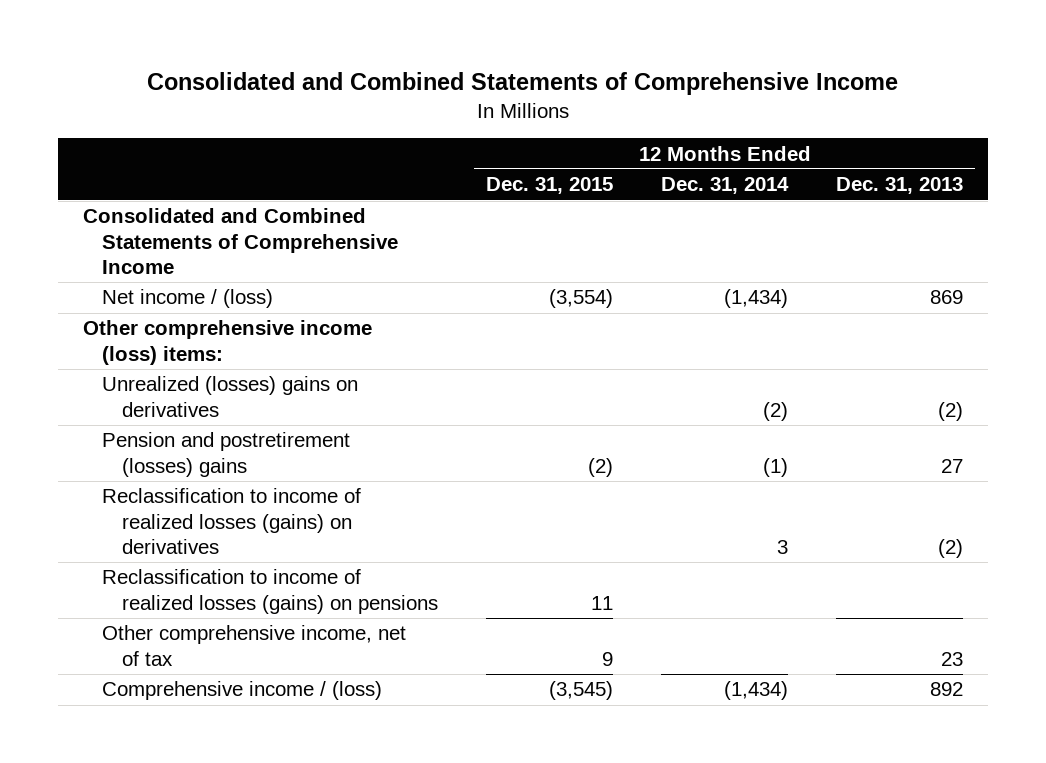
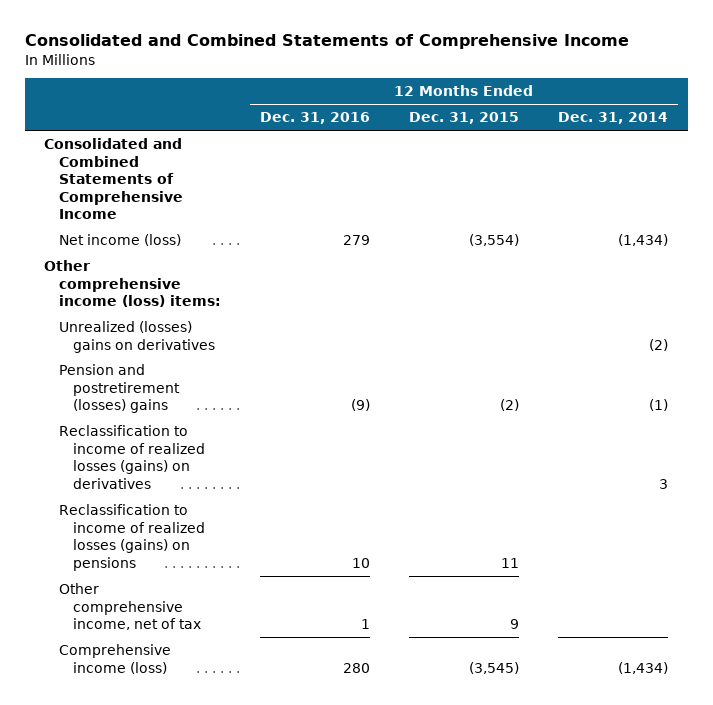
- | 12 Months Ended Dec. 31, 2015 | 12 Months Ended Dec. 31, 2014 | 12 Months Ended Dec. 31, 2013
+ | 12 Months Ended Dec. 31, 2016 | 12 Months Ended Dec. 31, 2015 | 12 Months Ended Dec. 31, 2014
- Net income / (loss) | (3,554) | (1,434) | 869
+ Net income (loss) | 279 | (3,554) | (1,434)
- Comprehensive income / (loss) | (3,545) | (1,434) | 892
+ Comprehensive income (loss) | 280 | (3,545) | (1,434)

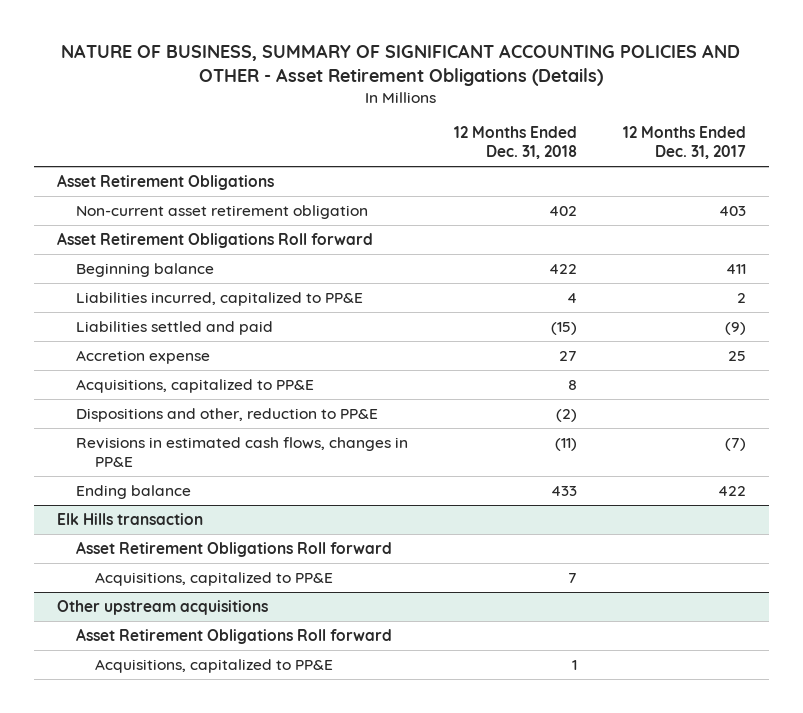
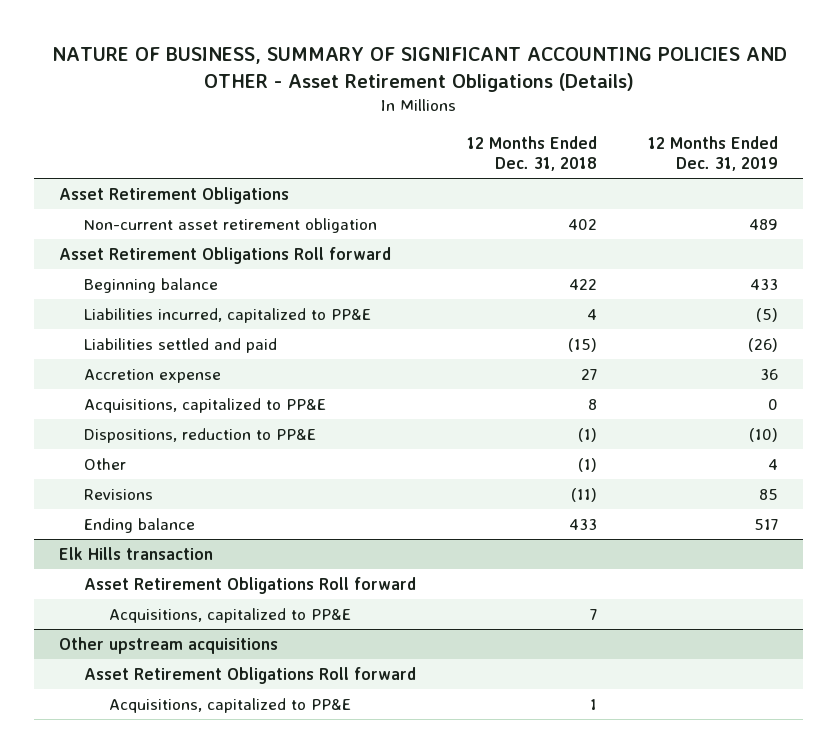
- | 12 Months Ended Dec. 31, 2018 | 12 Months Ended Dec. 31, 2017
+ | 12 Months Ended Dec. 31, 2018 | 12 Months Ended Dec. 31, 2019
- Dispositions and other, reduction to PP&E | (2) |
- Revisions in estimated cash flows, changes in PP&E | (11) | (7)
+ Dispositions, reduction to PP&E | (1) | (10)
+ Other | (1) | 4
+ Revisions | (11) | 85

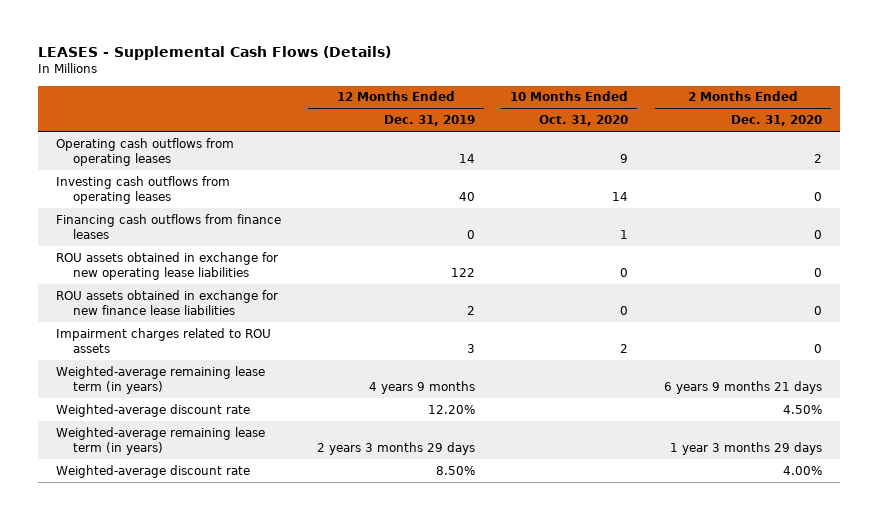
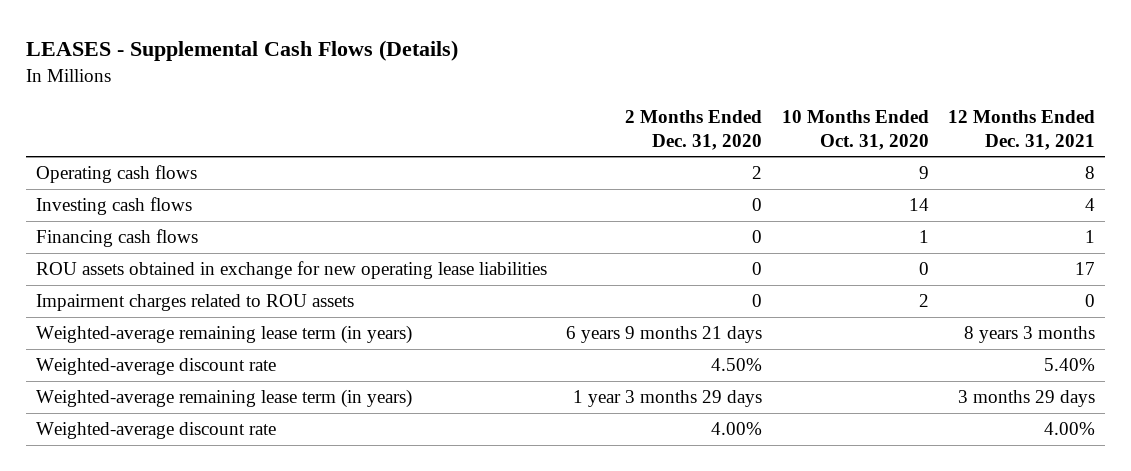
- | 12 Months Ended Dec. 31, 2019 | 10 Months Ended Oct. 31, 2020 | 2 Months Ended Dec. 31, 2020
+ | 2 Months Ended Dec. 31, 2020 | 10 Months Ended Oct. 31, 2020 | 12 Months Ended Dec. 31, 2021
- Operating cash outflows from operating leases | 14 | 9 | 2
- Investing cash outflows from operating leases | 40 | 14 | 0
- Financing cash outflows from finance leases | 0 | 1 | 0
+ Operating cash flows | 2 | 9 | 8
+ Investing cash flows | 0 | 14 | 4
+ Financing cash flows | 0 | 1 | 1
- ROU assets obtained in exchange for new finance lease liabilities | 2 | 0 | 0

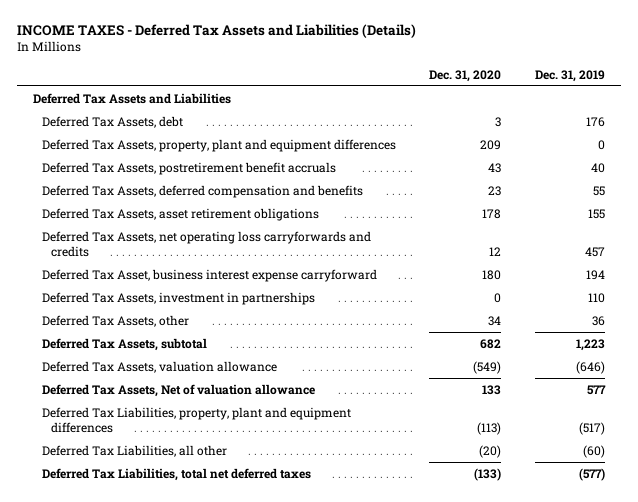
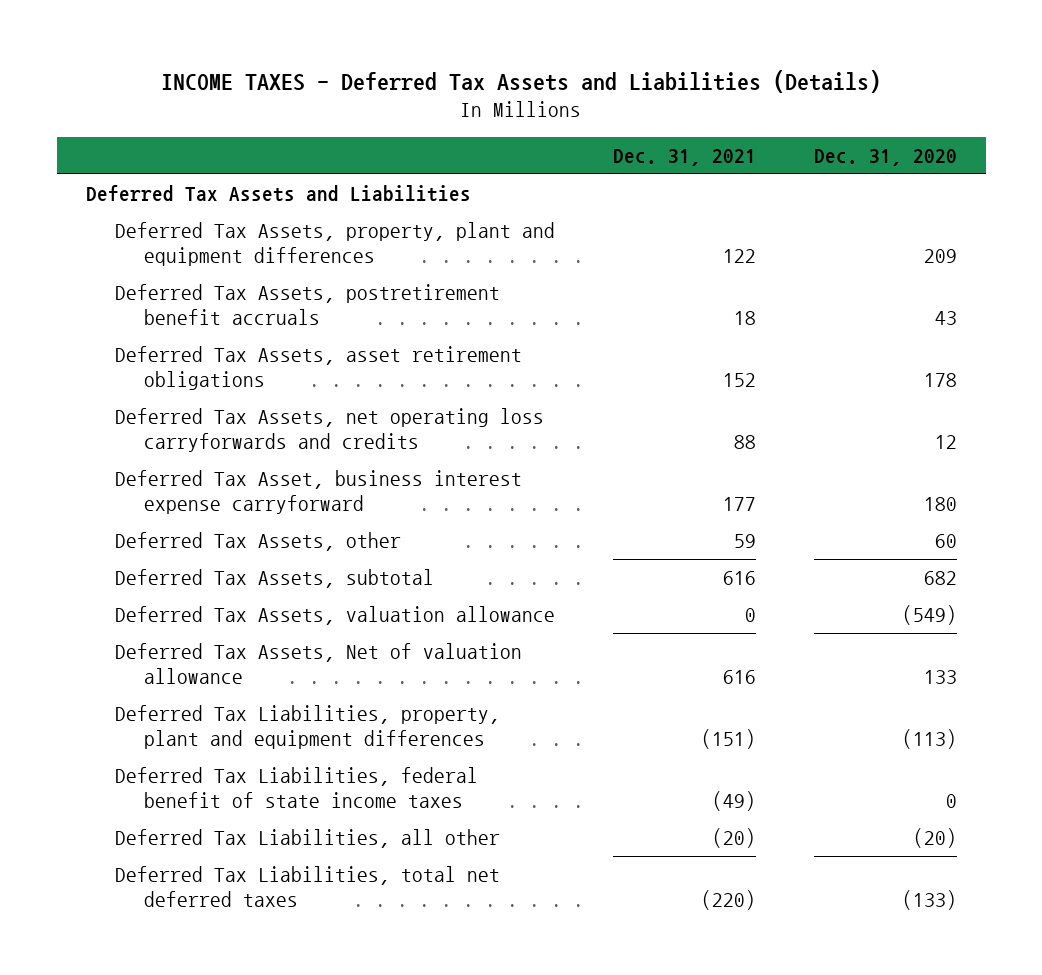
- | Dec. 31, 2020 | Dec. 31, 2019
+ | Dec. 31, 2021 | Dec. 31, 2020
- Deferred Tax Assets, debt | 3 | 176
- Deferred Tax Assets, deferred compensation and benefits | 23 | 55
- Deferred Tax Assets, investment in partnerships | 0 | 110
- Deferred Tax Assets, other | 34 | 36
+ Deferred Tax Assets, other | 59 | 60
+ Deferred Tax Liabilities, federal benefit of state income taxes | (49) | 0

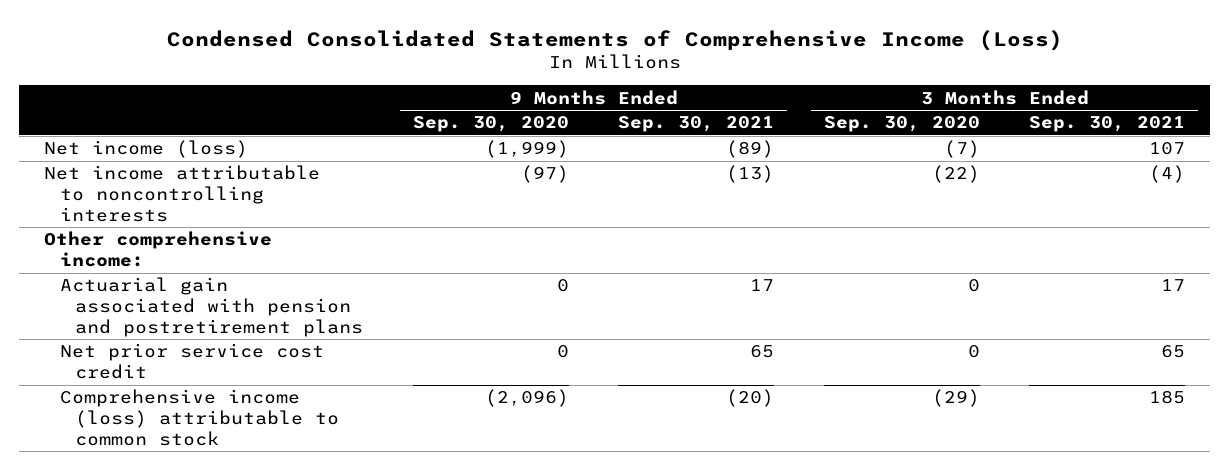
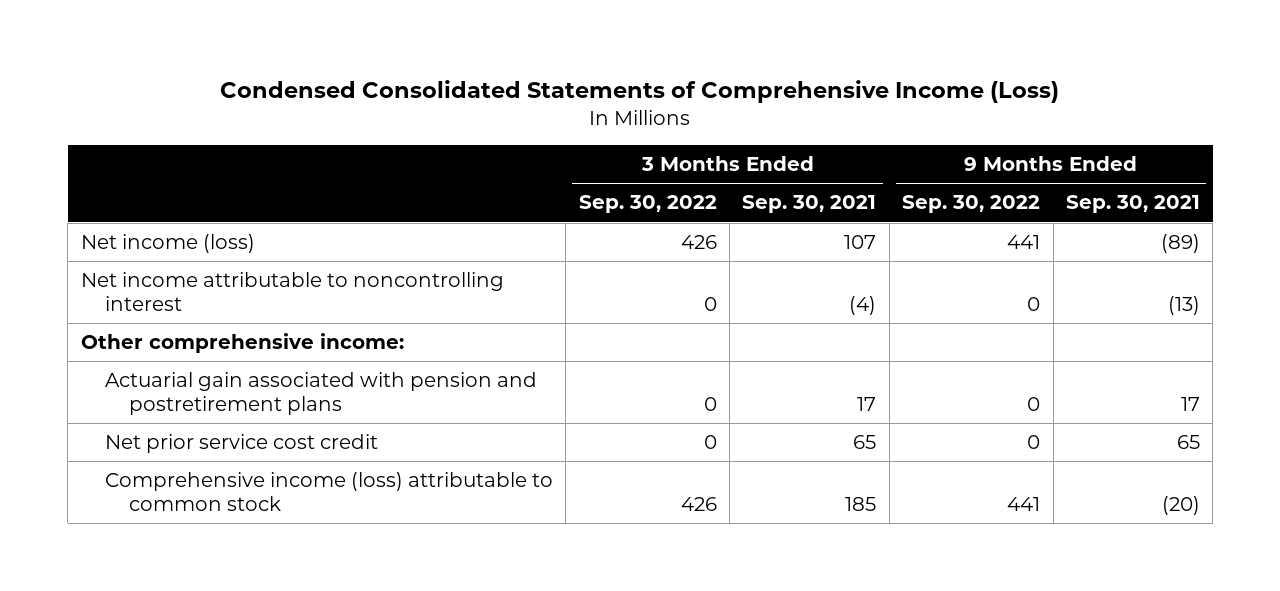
- | 9 Months Ended Sep. 30, 2020 | 9 Months Ended Sep. 30, 2021 | 3 Months Ended Sep. 30, 2020 | 3 Months Ended Sep. 30, 2021
+ | 3 Months Ended Sep. 30, 2022 | 3 Months Ended Sep. 30, 2021 | 9 Months Ended Sep. 30, 2022 | 9 Months Ended Sep. 30, 2021
- Net income attributable to noncontrolling interests | (97) | (13) | (22) | (4)
+ Net income attributable to noncontrolling interest | 0 | (4) | 0 | (13)

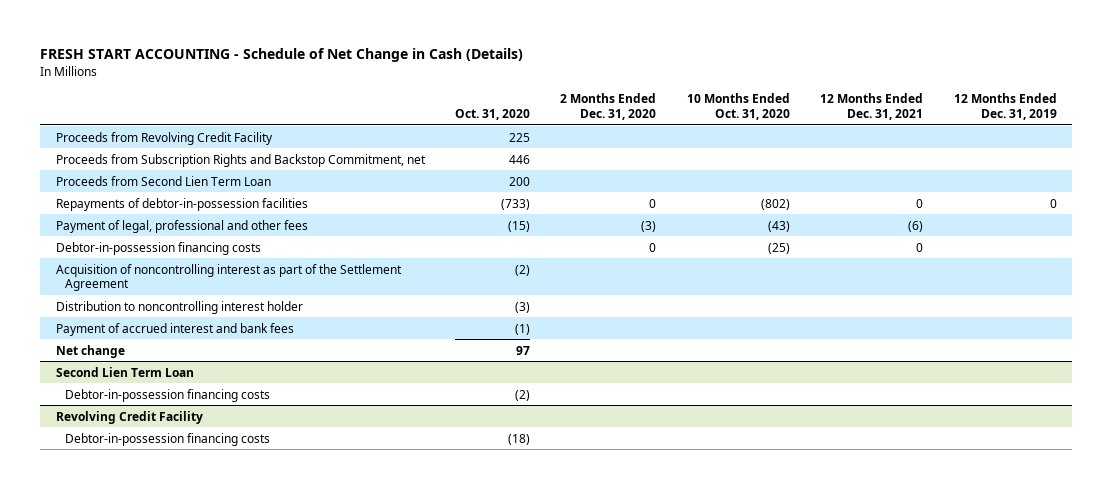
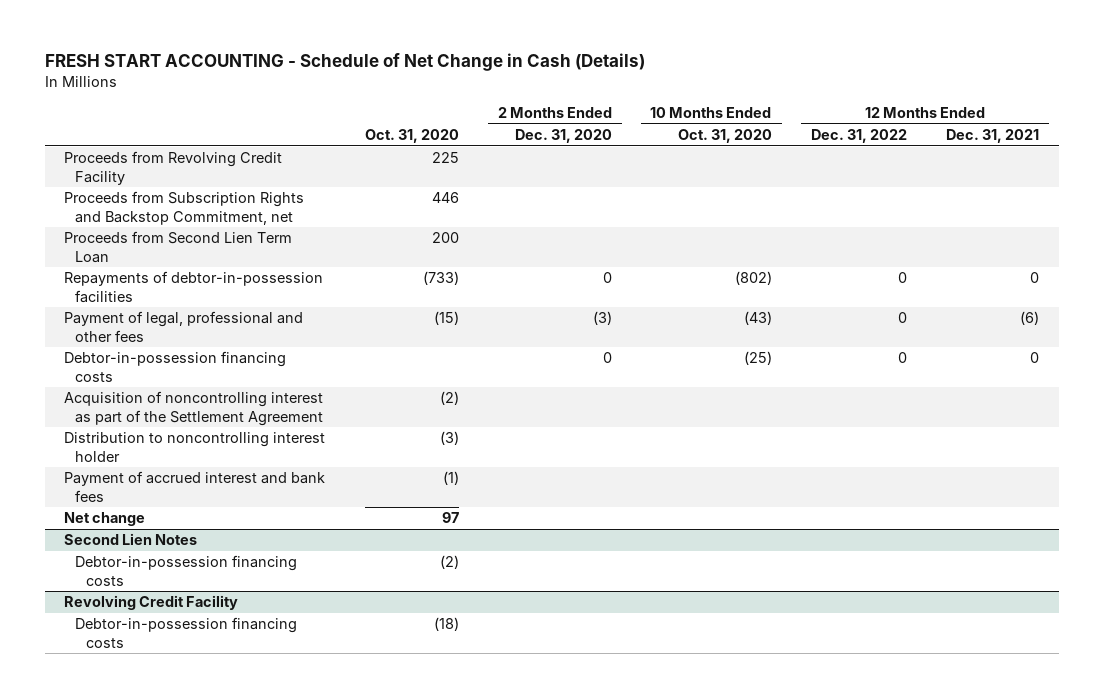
- | Oct. 31, 2020 | 2 Months Ended Dec. 31, 2020 | 10 Months Ended Oct. 31, 2020 | 12 Months Ended Dec. 31, 2021 | 12 Months Ended Dec. 31, 2019
+ | Oct. 31, 2020 | 2 Months Ended Dec. 31, 2020 | 10 Months Ended Oct. 31, 2020 | 12 Months Ended Dec. 31, 2022 | 12 Months Ended Dec. 31, 2021
- Second Lien Term Loan
+ Second Lien Notes

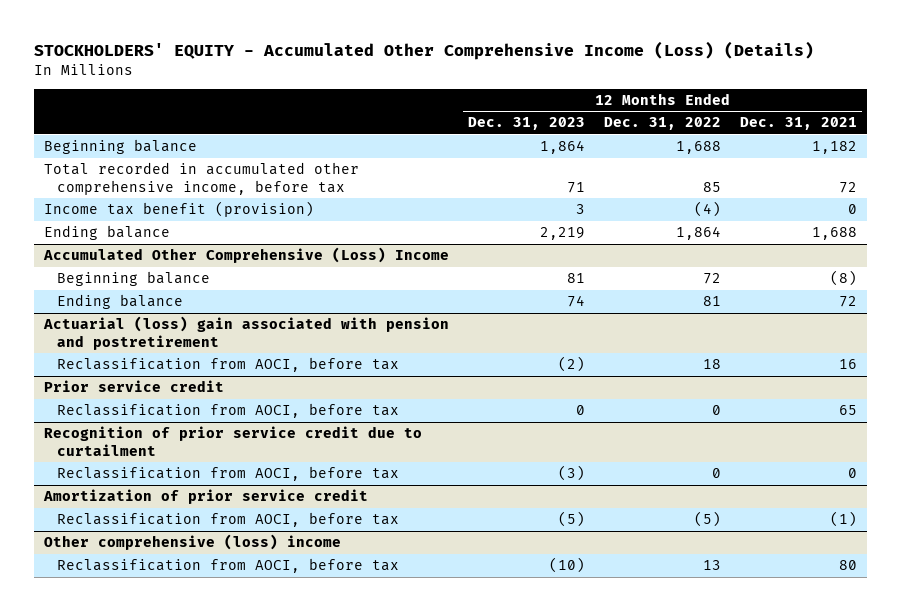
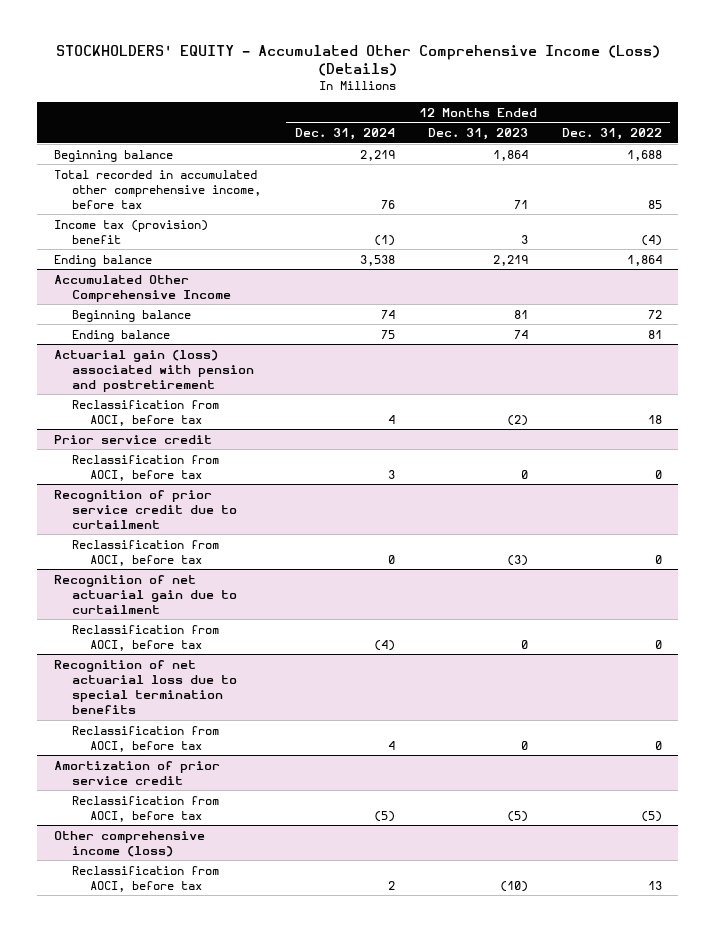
- | 12 Months Ended Dec. 31, 2023 | 12 Months Ended Dec. 31, 2022 | 12 Months Ended Dec. 31, 2021
+ | 12 Months Ended Dec. 31, 2024 | 12 Months Ended Dec. 31, 2023 | 12 Months Ended Dec. 31, 2022
- Income tax benefit (provision) | 3 | (4) | 0
+ Income tax (provision) benefit | (1) | 3 | (4)
- Accumulated Other Comprehensive (Loss) Income
+ Accumulated Other Comprehensive Income
- Actuarial (loss) gain associated with pension and postretirement
+ Actuarial gain (loss) associated with pension and postretirement
+ Recognition of net actuarial gain due to curtailment
+ Reclassification from AOCI, before tax | (4) | 0 | 0
+ Recognition of net actuarial loss due to special termination benefits
+ Reclassification from AOCI, before tax | 4 | 0 | 0
- Other comprehensive (loss) income
+ Other comprehensive income (loss)

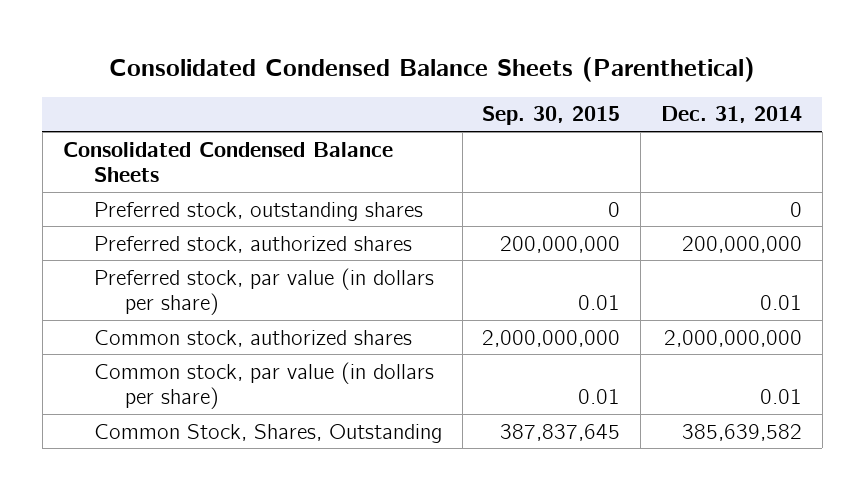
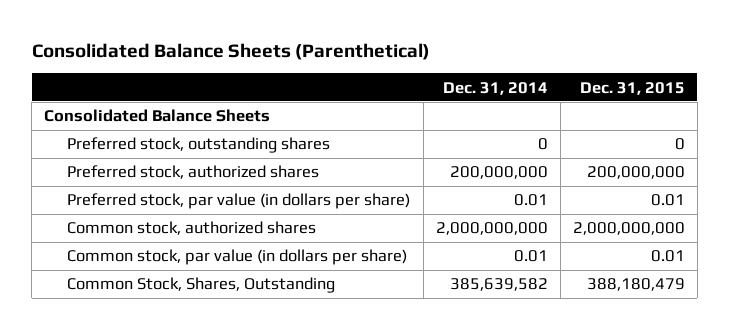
- Consolidated Condensed Balance Sheets (Parenthetical)
+ Consolidated Balance Sheets (Parenthetical)
- | Sep. 30, 2015 | Dec. 31, 2014
+ | Dec. 31, 2014 | Dec. 31, 2015
- Consolidated Condensed Balance Sheets
+ Consolidated Balance Sheets

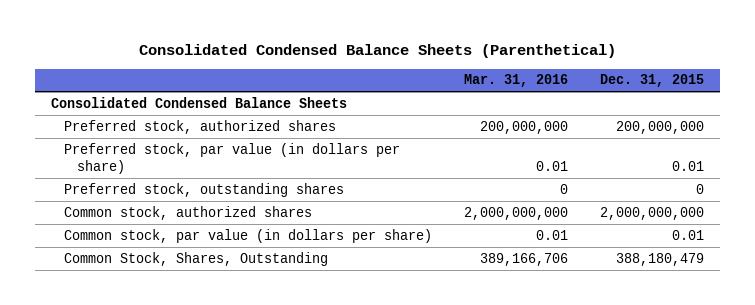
- Consolidated Balance Sheets (Parenthetical)
+ Consolidated Condensed Balance Sheets (Parenthetical)
- | Dec. 31, 2014 | Dec. 31, 2015
+ | Mar. 31, 2016 | Dec. 31, 2015
- Consolidated Balance Sheets
+ Consolidated Condensed Balance Sheets
moved down: Preferred stock, outstanding shares | 0 | 0

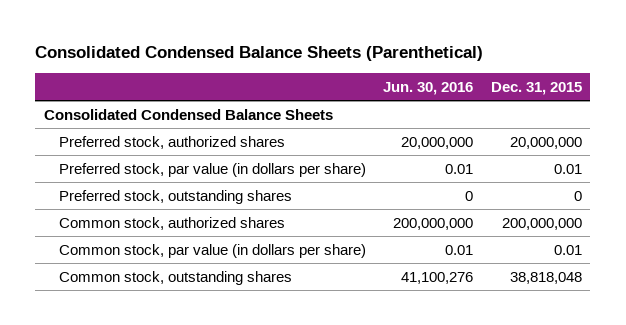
- | Mar. 31, 2016 | Dec. 31, 2015
+ | Jun. 30, 2016 | Dec. 31, 2015
- Preferred stock, authorized shares | 200,000,000 | 200,000,000
+ Preferred stock, authorized shares | 20,000,000 | 20,000,000
- Common stock, authorized shares | 2,000,000,000 | 2,000,000,000
+ Common stock, authorized shares | 200,000,000 | 200,000,000
- Common Stock, Shares, Outstanding | 389,166,706 | 388,180,479
+ Common stock, outstanding shares | 41,100,276 | 38,818,048

